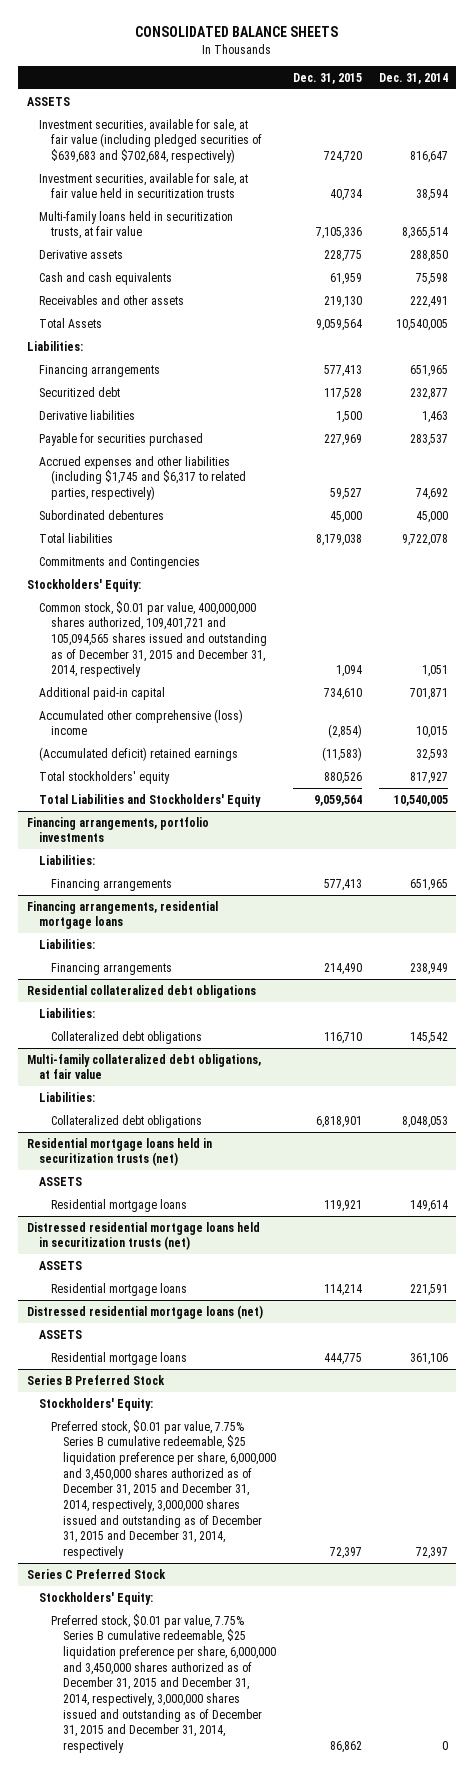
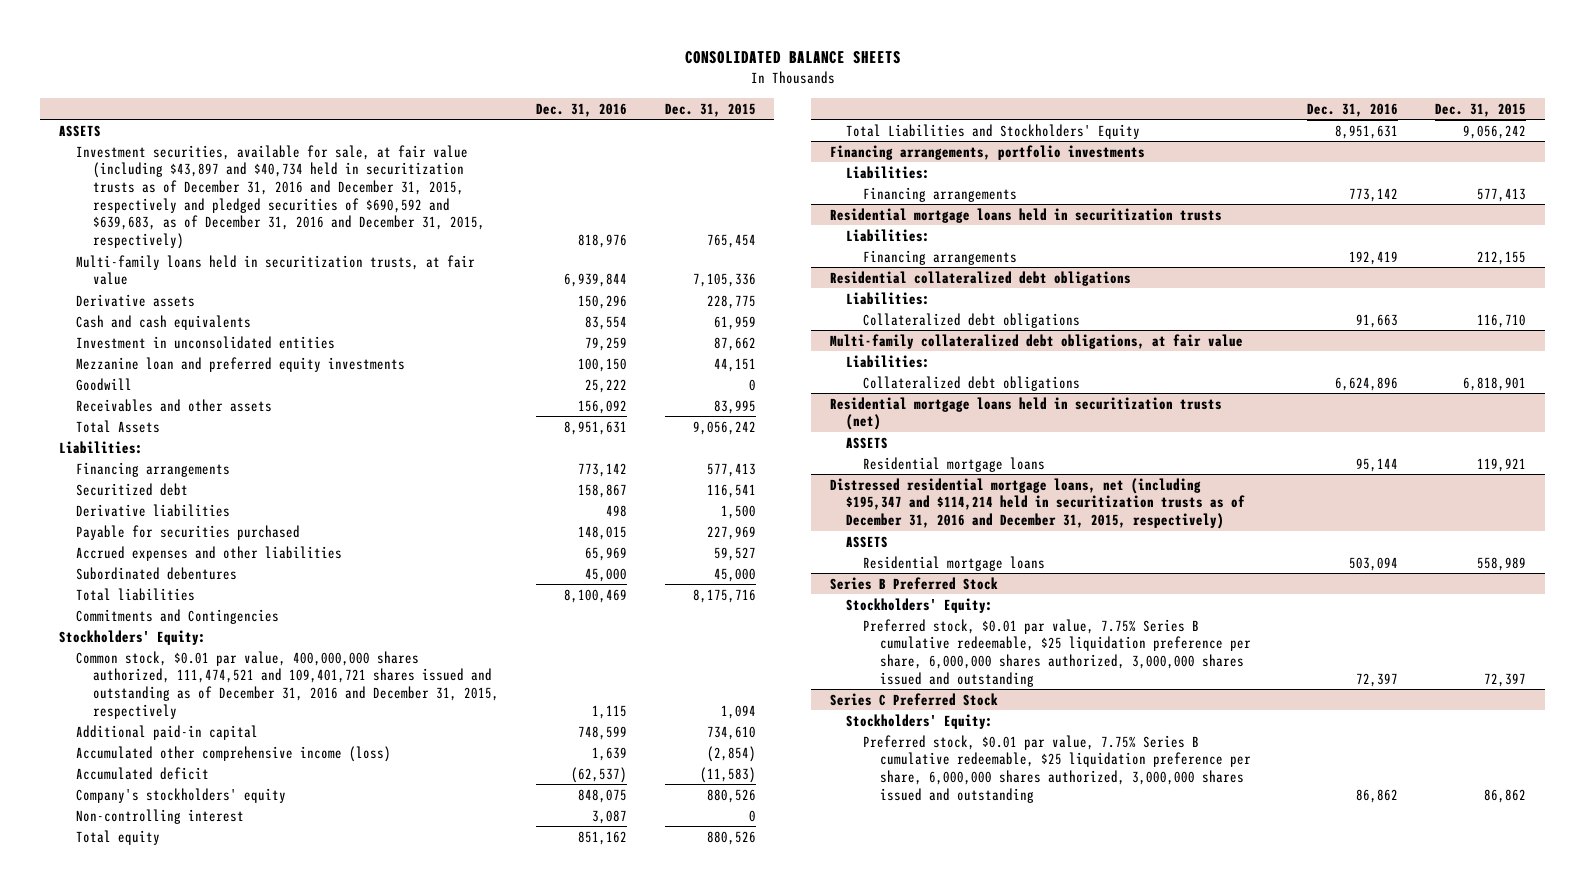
- | Dec. 31, 2015 | Dec. 31, 2014
+ | Dec. 31, 2016 | Dec. 31, 2015
- Investment securities, available for sale, at fair value (including pledged securities of $639,683 and $702,684, respectively) | 724,720 | 816,647
- Investment securities, available for sale, at fair value held in securitization trusts | 40,734 | 38,594
+ Investment securities, available for sale, at fair value (including $43,897 and $40,734 held in securitization trusts as of December 31, 2016 and December 31, 2015, respectively and pledged securities of $690,592 and $639,683, as of December 31, 2016 and December 31, 2015, respectively) | 818,976 | 765,454
- Receivables and other assets | 219,130 | 222,491
- Total Assets | 9,059,564 | 10,540,005
+ Investment in unconsolidated entities | 79,259 | 87,662
+ Mezzanine loan and preferred equity investments | 100,150 | 44,151
+ Goodwill | 25,222 | 0
+ Receivables and other assets | 156,092 | 83,995
+ Total Assets | 8,951,631 | 9,056,242
- Securitized debt | 117,528 | 232,877
+ Securitized debt | 158,867 | 116,541
- Accrued expenses and other liabilities (including $1,745 and $6,317 to related parties, respectively) | 59,527 | 74,692
+ Accrued expenses and other liabilities | 65,969 | 59,527
- Total liabilities | 8,179,038 | 9,722,078
+ Total liabilities | 8,100,469 | 8,175,716
- Common stock, $0.01 par value, 400,000,000 shares authorized, 109,401,721 and 105,094,565 shares issued and outstanding as of December 31, 2015 and December 31, 2014, respectively | 1,094 | 1,051
+ Common stock, $0.01 par value, 400,000,000 shares authorized, 111,474,521 and 109,401,721 shares issued and outstanding as of December 31, 2016 and December 31, 2015, respectively | 1,115 | 1,094
- Accumulated other comprehensive (loss) income | (2,854) | 10,015
- (Accumulated deficit) retained earnings | (11,583) | 32,593
- Total stockholders' equity | 880,526 | 817,927
- Total Liabilities and Stockholders' Equity | 9,059,564 | 10,540,005
+ Accumulated other comprehensive income (loss) | 1,639 | (2,854)
+ Accumulated deficit | (62,537) | (11,583)
+ Company's stockholders' equity | 848,075 | 880,526
+ Non-controlling interest | 3,087 | 0
+ Total equity | 851,162 | 880,526
+ Total Liabilities and Stockholders' Equity | 8,951,631 | 9,056,242
- Financing arrangements, residential mortgage loans
+ Residential mortgage loans held in securitization trusts
- Financing arrangements | 214,490 | 238,949
+ Financing arrangements | 192,419 | 212,155
- Distressed residential mortgage loans held in securitization trusts (net)
- ASSETS
- Residential mortgage loans | 114,214 | 221,591
- Distressed residential mortgage loans (net)
+ Distressed residential mortgage loans, net (including $195,347 and $114,214 held in securitization trusts as of December 31, 2016 and December 31, 2015, respectively)
- Residential mortgage loans | 444,775 | 361,106
+ Residential mortgage loans | 503,094 | 558,989
@ Series B Preferred Stock
- Preferred stock, $0.01 par value, 7.75% Series B cumulative redeemable, $25 liquidation preference per share, 6,000,000 and 3,450,000 shares authorized as of December 31, 2015 and December 31, 2014, respectively, 3,000,000 shares issued and outstanding as of December 31, 2015 and December 31, 2014, respectively | 72,397 | 72,397
+ Preferred stock, $0.01 par value, 7.75% Series B cumulative redeemable, $25 liquidation preference per share, 6,000,000 shares authorized, 3,000,000 shares issued and outstanding | 72,397 | 72,397
@ Series C Preferred Stock
- Preferred stock, $0.01 par value, 7.75% Series B cumulative redeemable, $25 liquidation preference per share, 6,000,000 and 3,450,000 shares authorized as of December 31, 2015 and December 31, 2014, respectively, 3,000,000 shares issued and outstanding as of December 31, 2015 and December 31, 2014, respectively | 86,862 | 0
+ Preferred stock, $0.01 par value, 7.75% Series B cumulative redeemable, $25 liquidation preference per share, 6,000,000 shares authorized, 3,000,000 shares issued and outstanding | 86,862 | 86,862

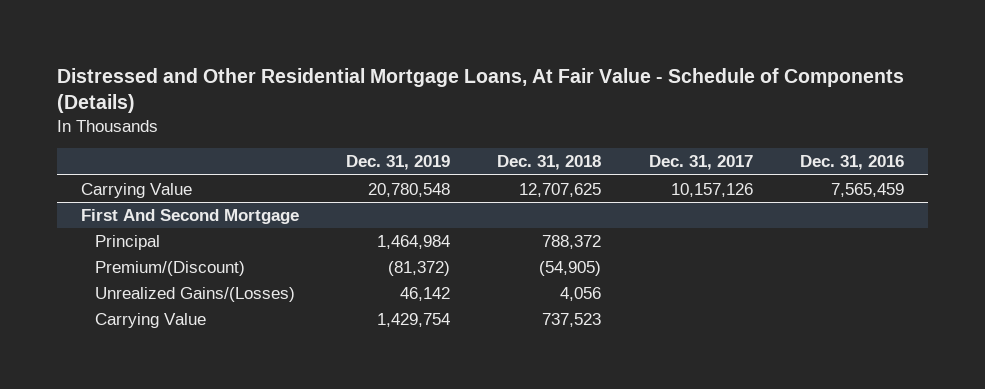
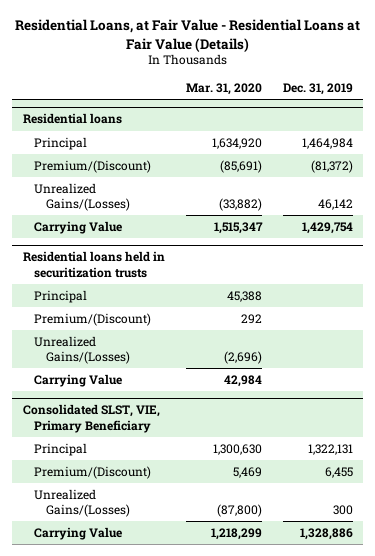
- Distressed and Other Residential Mortgage Loans, At Fair Value - Schedule of Components (Details)
+ Residential Loans, at Fair Value - Residential Loans at Fair Value (Details)
- | Dec. 31, 2019 | Dec. 31, 2018 | Dec. 31, 2017 | Dec. 31, 2016
+ | Mar. 31, 2020 | Dec. 31, 2019
- Carrying Value | 20,780,548 | 12,707,625 | 10,157,126 | 7,565,459
- First And Second Mortgage
+ Residential loans
+ Residential loans held in securitization trusts
+ Principal | 45,388 |
+ Premium/(Discount) | 292 |
+ Unrealized Gains/(Losses) | (2,696) |
+ Carrying Value | 42,984 |
+ Consolidated SLST, VIE, Primary Beneficiary
+ Principal | 1,300,630 | 1,322,131
+ Premium/(Discount) | 5,469 | 6,455
+ Unrealized Gains/(Losses) | (87,800) | 300
+ Carrying Value | 1,218,299 | 1,328,886

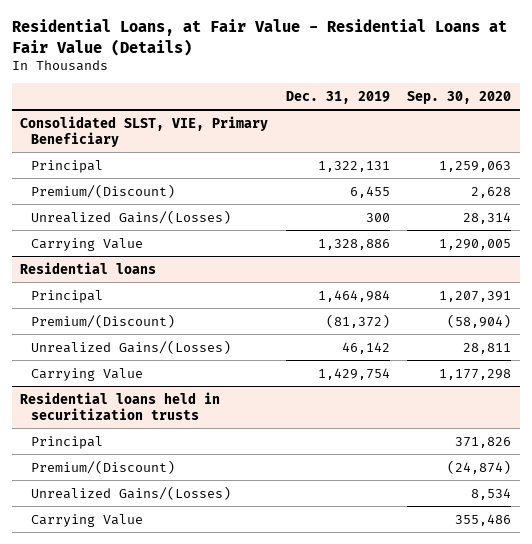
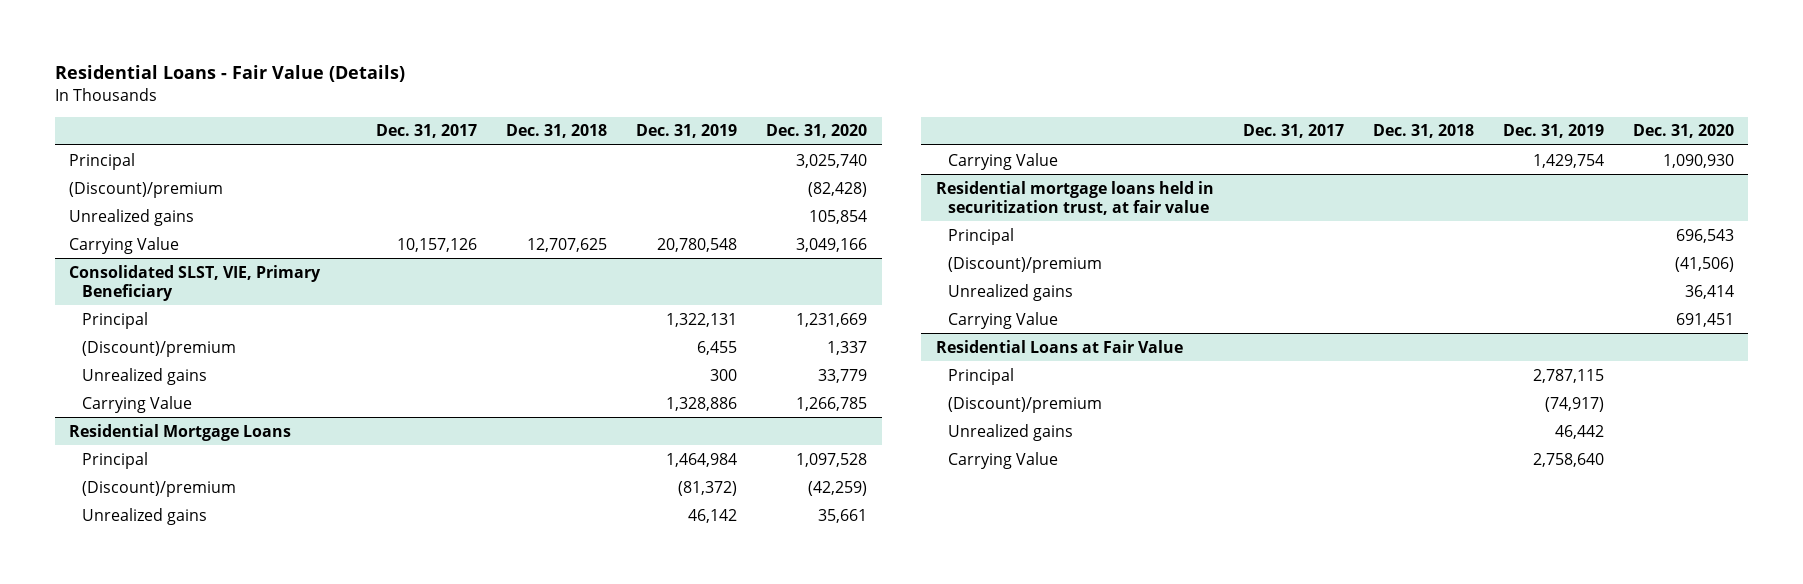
- Residential Loans, at Fair Value - Residential Loans at Fair Value (Details)
+ Residential Loans - Fair Value (Details)
- | Dec. 31, 2019 | Sep. 30, 2020
+ | Dec. 31, 2017 | Dec. 31, 2018 | Dec. 31, 2019 | Dec. 31, 2020
+ Principal | | | | 3,025,740
+ (Discount)/premium | | | | (82,428)
+ Unrealized gains | | | | 105,854
+ Carrying Value | 10,157,126 | 12,707,625 | 20,780,548 | 3,049,166
@ Consolidated SLST, VIE, Primary Beneficiary
- Premium/(Discount) | 6,455 | 2,628
- Unrealized Gains/(Losses) | 300 | 28,314
+ (Discount)/premium | | | 6,455 | 1,337
+ Unrealized gains | | | 300 | 33,779
- Residential loans
+ Residential Mortgage Loans
- Premium/(Discount) | (81,372) | (58,904)
- Unrealized Gains/(Losses) | 46,142 | 28,811
+ (Discount)/premium | | | (81,372) | (42,259)
+ Unrealized gains | | | 46,142 | 35,661
- Residential loans held in securitization trusts
+ Residential mortgage loans held in securitization trust, at fair value
- Premium/(Discount) | | (24,874)
- Unrealized Gains/(Losses) | | 8,534
+ (Discount)/premium | | | | (41,506)
+ Unrealized gains | | | | 36,414
+ Residential Loans at Fair Value
+ Principal | | | 2,787,115 |
+ (Discount)/premium | | | (74,917) |
+ Unrealized gains | | | 46,442 |
+ Carrying Value | | | 2,758,640 |

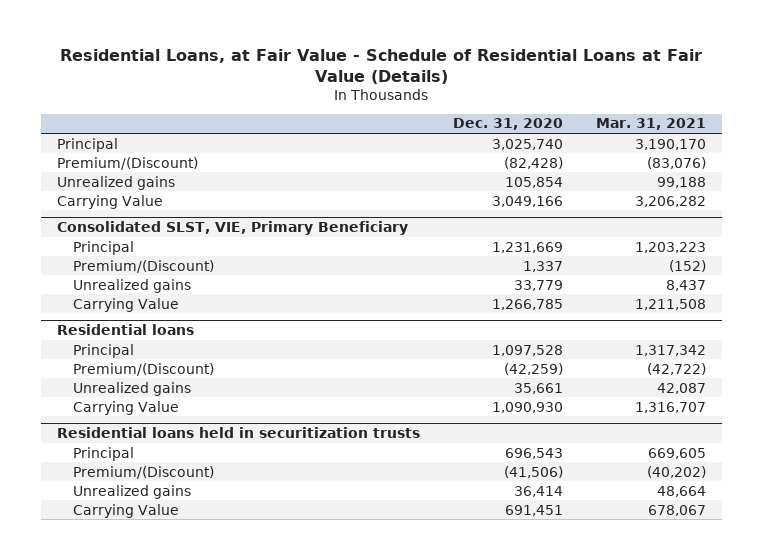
- Residential Loans - Fair Value (Details)
+ Residential Loans, at Fair Value - Schedule of Residential Loans at Fair Value (Details)
- | Dec. 31, 2017 | Dec. 31, 2018 | Dec. 31, 2019 | Dec. 31, 2020
+ | Dec. 31, 2020 | Mar. 31, 2021
- (Discount)/premium | | | | (82,428)
+ Premium/(Discount) | (82,428) | (83,076)
@ Consolidated SLST, VIE, Primary Beneficiary
- (Discount)/premium | | | 6,455 | 1,337
+ Premium/(Discount) | 1,337 | (152)
- Residential Mortgage Loans
+ Residential loans
- (Discount)/premium | | | (81,372) | (42,259)
+ Premium/(Discount) | (42,259) | (42,722)
- Residential mortgage loans held in securitization trust, at fair value
+ Residential loans held in securitization trusts
- (Discount)/premium | | | | (41,506)
+ Premium/(Discount) | (41,506) | (40,202)
- Residential Loans at Fair Value
- Principal | | | 2,787,115 |
- (Discount)/premium | | | (74,917) |
- Unrealized gains | | | 46,442 |
- Carrying Value | | | 2,758,640 |

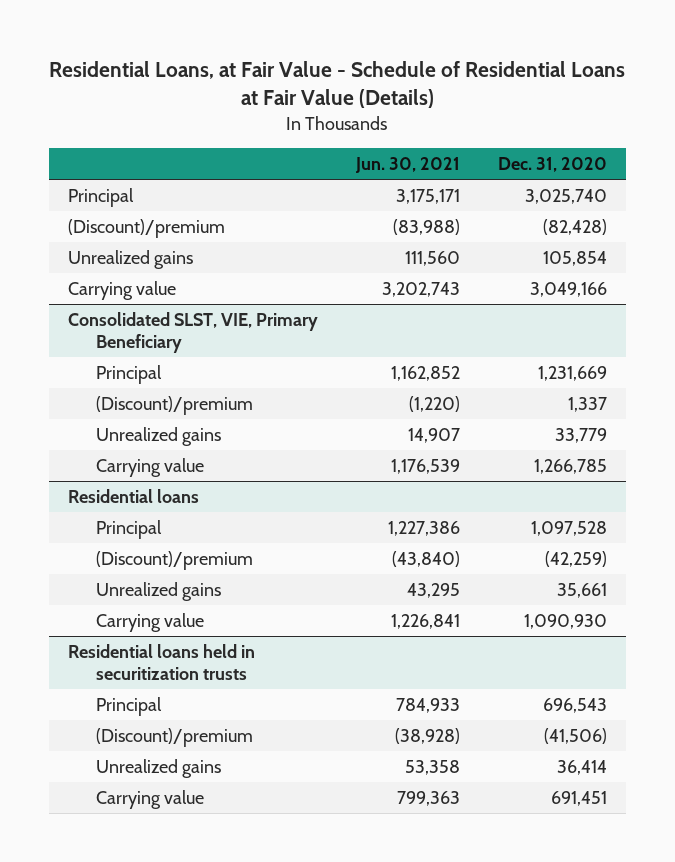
- | Dec. 31, 2020 | Mar. 31, 2021
+ | Jun. 30, 2021 | Dec. 31, 2020
- Premium/(Discount) | (82,428) | (83,076)
+ (Discount)/premium | (83,988) | (82,428)
- Carrying Value | 3,049,166 | 3,206,282
+ Carrying value | 3,202,743 | 3,049,166
@ Consolidated SLST, VIE, Primary Beneficiary
- Premium/(Discount) | 1,337 | (152)
+ (Discount)/premium | (1,220) | 1,337
- Carrying Value | 1,266,785 | 1,211,508
+ Carrying value | 1,176,539 | 1,266,785
@ Residential loans
- Premium/(Discount) | (42,259) | (42,722)
+ (Discount)/premium | (43,840) | (42,259)
- Carrying Value | 1,090,930 | 1,316,707
+ Carrying value | 1,226,841 | 1,090,930
@ Residential loans held in securitization trusts
- Premium/(Discount) | (41,506) | (40,202)
+ (Discount)/premium | (38,928) | (41,506)
- Carrying Value | 691,451 | 678,067
+ Carrying value | 799,363 | 691,451

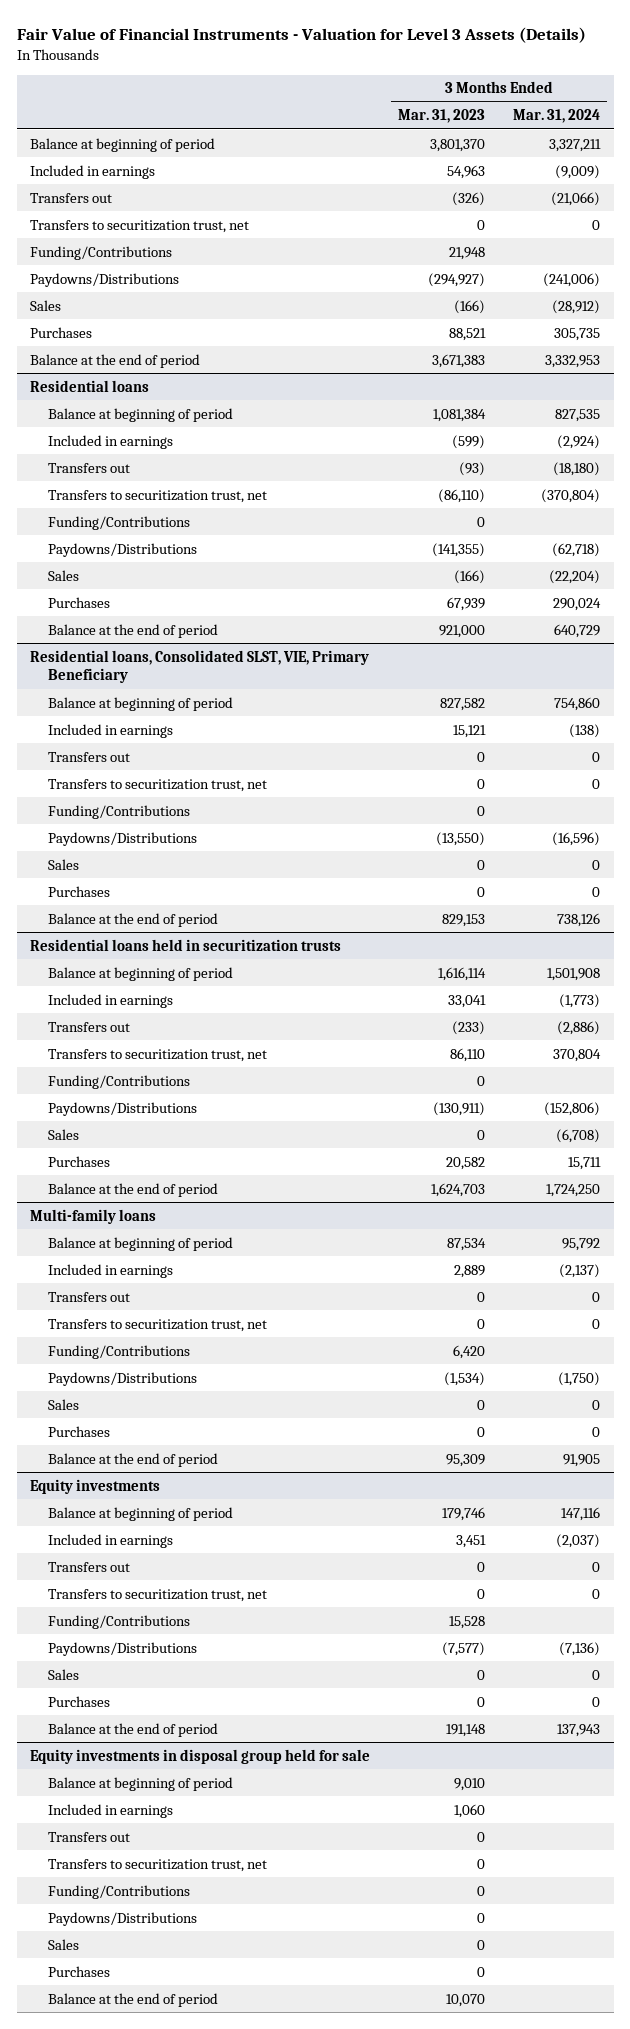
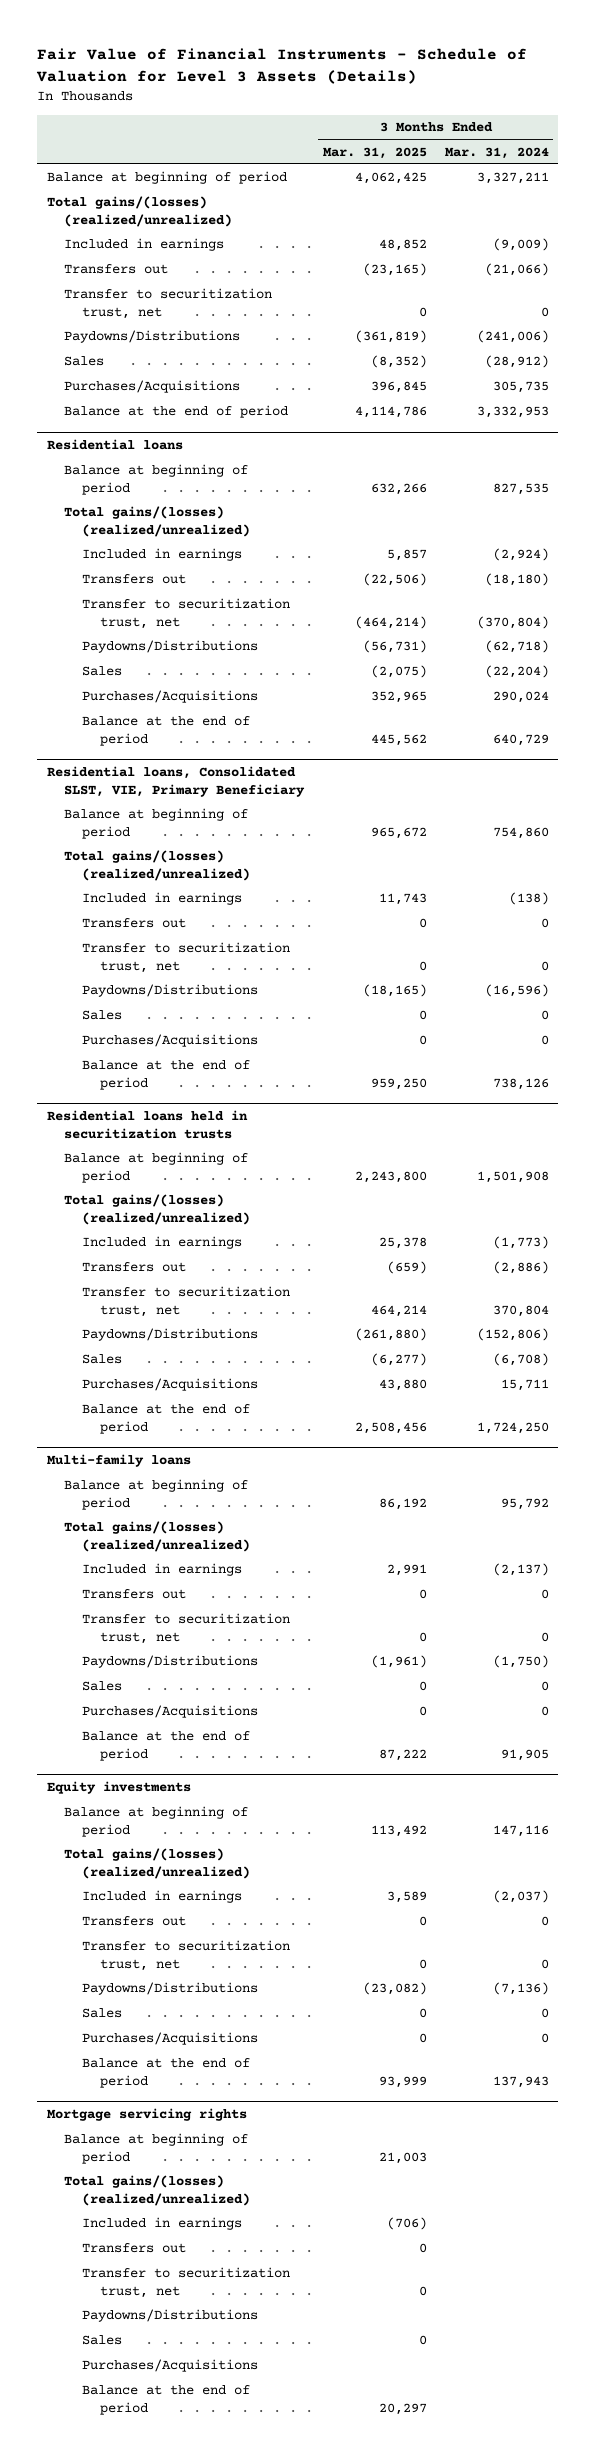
- Fair Value of Financial Instruments - Valuation for Level 3 Assets (Details)
+ Fair Value of Financial Instruments - Schedule of Valuation for Level 3 Assets (Details)
- | 3 Months Ended Mar. 31, 2023 | 3 Months Ended Mar. 31, 2024
+ | 3 Months Ended Mar. 31, 2025 | 3 Months Ended Mar. 31, 2024
+ Total gains/(losses) (realized/unrealized)
- Transfers to securitization trust, net | 0 | 0
- Funding/Contributions | 21,948 |
+ Transfer to securitization trust, net | 0 | 0
- Purchases | 88,521 | 305,735
+ Purchases/Acquisitions | 396,845 | 305,735
@ Residential loans
+ Total gains/(losses) (realized/unrealized)
- Transfers to securitization trust, net | (86,110) | (370,804)
- Funding/Contributions | 0 |
+ Transfer to securitization trust, net | (464,214) | (370,804)
- Purchases | 67,939 | 290,024
+ Purchases/Acquisitions | 352,965 | 290,024
@ Residential loans, Consolidated SLST, VIE, Primary Beneficiary
+ Total gains/(losses) (realized/unrealized)
- Transfers to securitization trust, net | 0 | 0
- Funding/Contributions | 0 |
+ Transfer to securitization trust, net | 0 | 0
- Purchases | 0 | 0
+ Purchases/Acquisitions | 0 | 0
@ Residential loans held in securitization trusts
+ Total gains/(losses) (realized/unrealized)
- Transfers to securitization trust, net | 86,110 | 370,804
- Funding/Contributions | 0 |
+ Transfer to securitization trust, net | 464,214 | 370,804
- Purchases | 20,582 | 15,711
+ Purchases/Acquisitions | 43,880 | 15,711
@ Multi-family loans
+ Total gains/(losses) (realized/unrealized)
- Transfers to securitization trust, net | 0 | 0
- Funding/Contributions | 6,420 |
+ Transfer to securitization trust, net | 0 | 0
- Purchases | 0 | 0
+ Purchases/Acquisitions | 0 | 0
@ Equity investments
+ Total gains/(losses) (realized/unrealized)
- Transfers to securitization trust, net | 0 | 0
- Funding/Contributions | 15,528 |
+ Transfer to securitization trust, net | 0 | 0
- Purchases | 0 | 0
+ Purchases/Acquisitions | 0 | 0
- Equity investments in disposal group held for sale
+ Mortgage servicing rights
+ Total gains/(losses) (realized/unrealized)
- Transfers to securitization trust, net | 0 |
- Funding/Contributions | 0 |
+ Transfer to securitization trust, net | 0 |
- Purchases | 0 |
+ Purchases/Acquisitions

